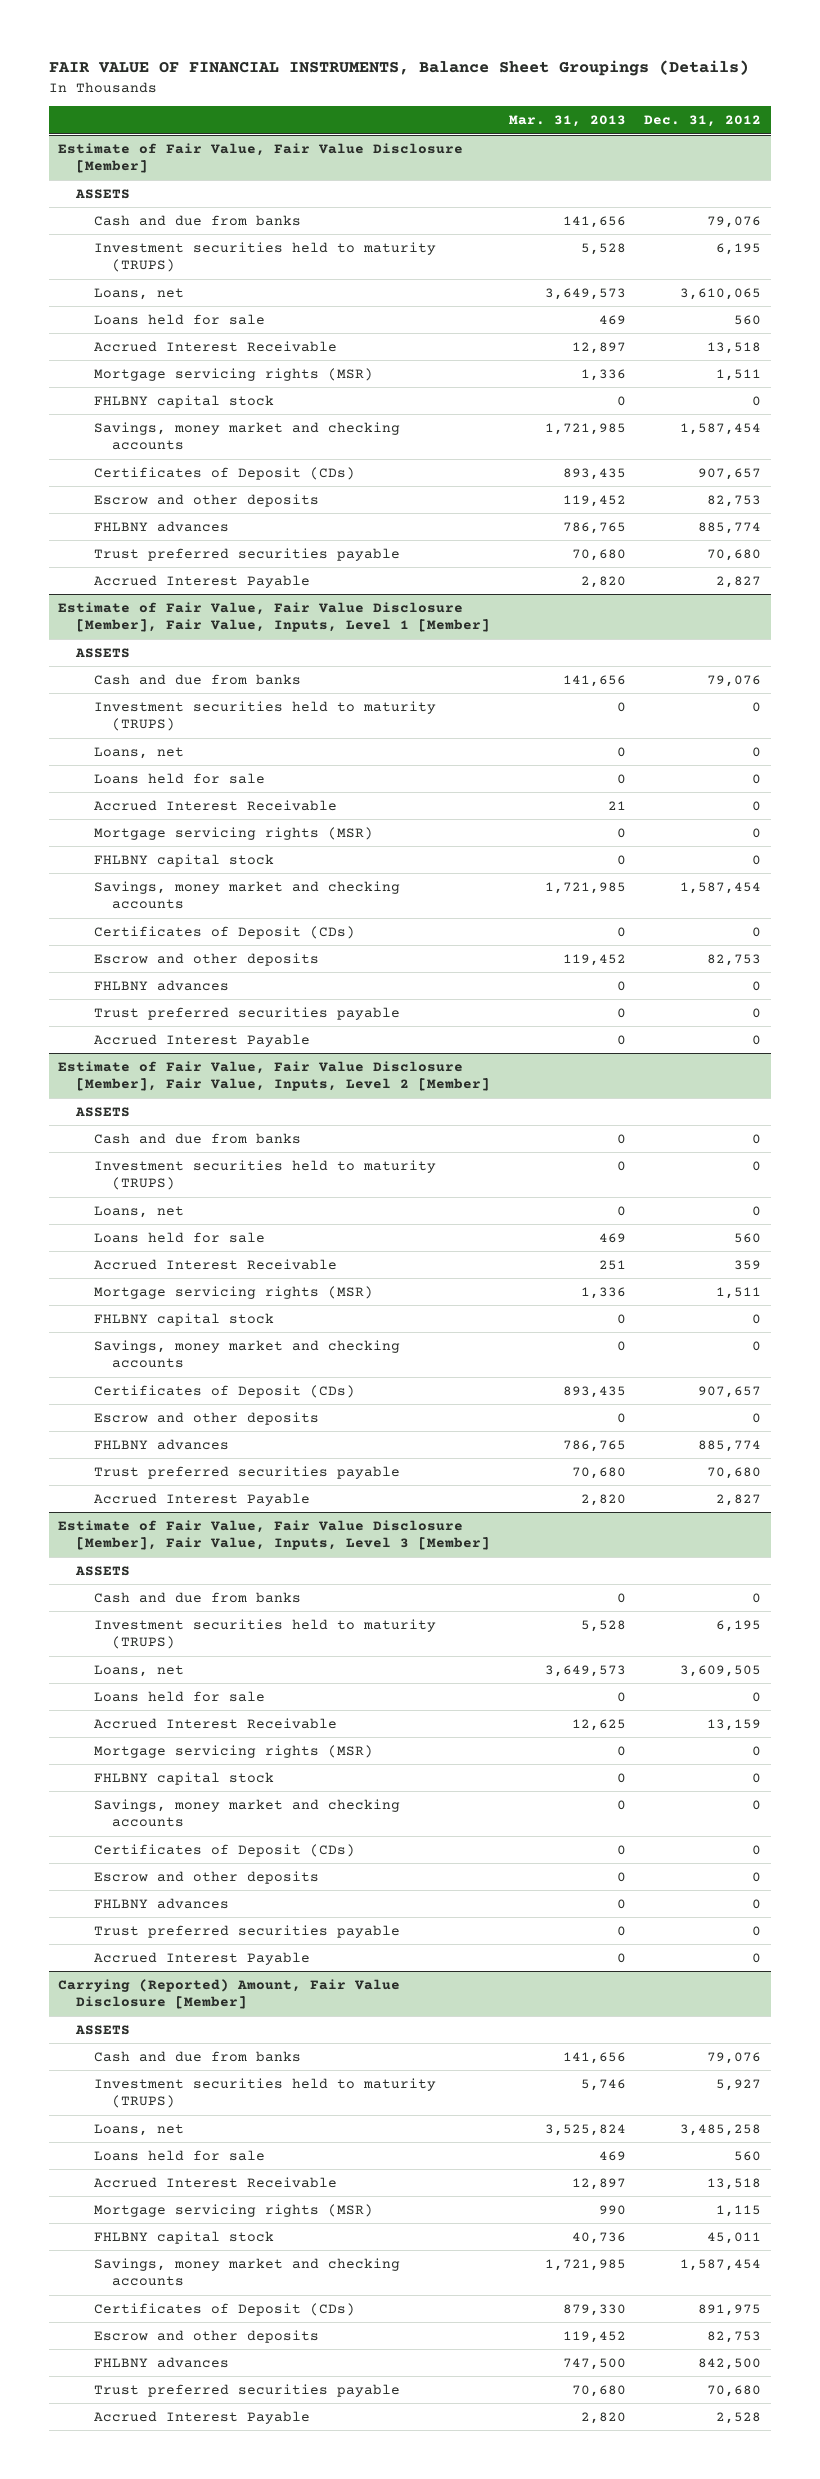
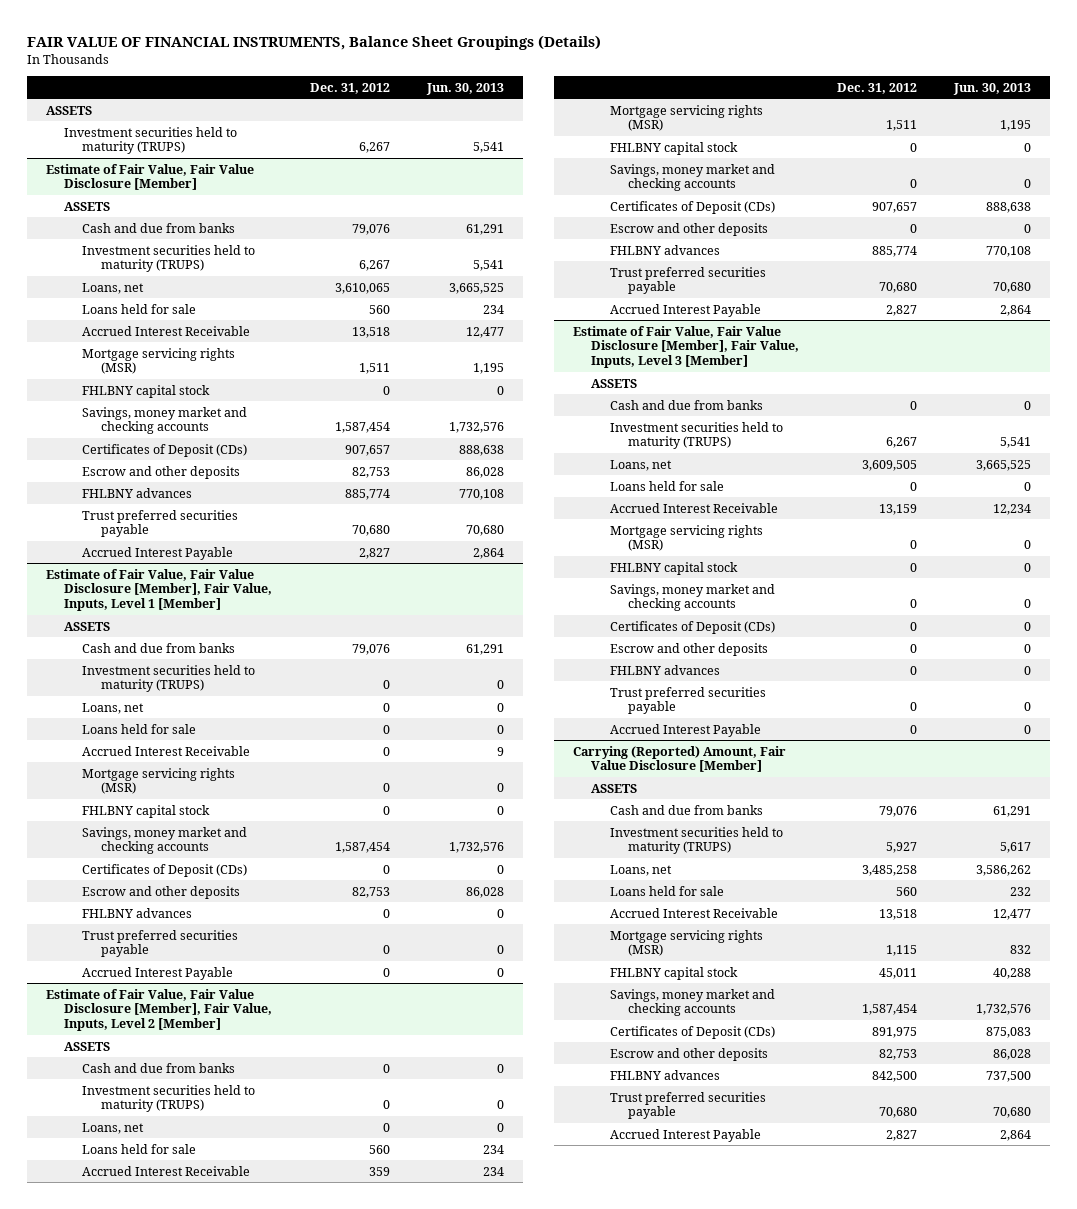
- | Mar. 31, 2013 | Dec. 31, 2012
+ | Dec. 31, 2012 | Jun. 30, 2013
+ ASSETS
+ Investment securities held to maturity (TRUPS) | 6,267 | 5,541
@ Estimate of Fair Value, Fair Value Disclosure [Member]
- Investment securities held to maturity (TRUPS) | 5,528 | 6,195
+ Investment securities held to maturity (TRUPS) | 6,267 | 5,541
@ Estimate of Fair Value, Fair Value Disclosure [Member], Fair Value, Inputs, Level 3 [Member]
- Investment securities held to maturity (TRUPS) | 5,528 | 6,195
+ Investment securities held to maturity (TRUPS) | 6,267 | 5,541
@ Carrying (Reported) Amount, Fair Value Disclosure [Member]
- Accrued Interest Payable | 2,820 | 2,528
+ Accrued Interest Payable | 2,827 | 2,864

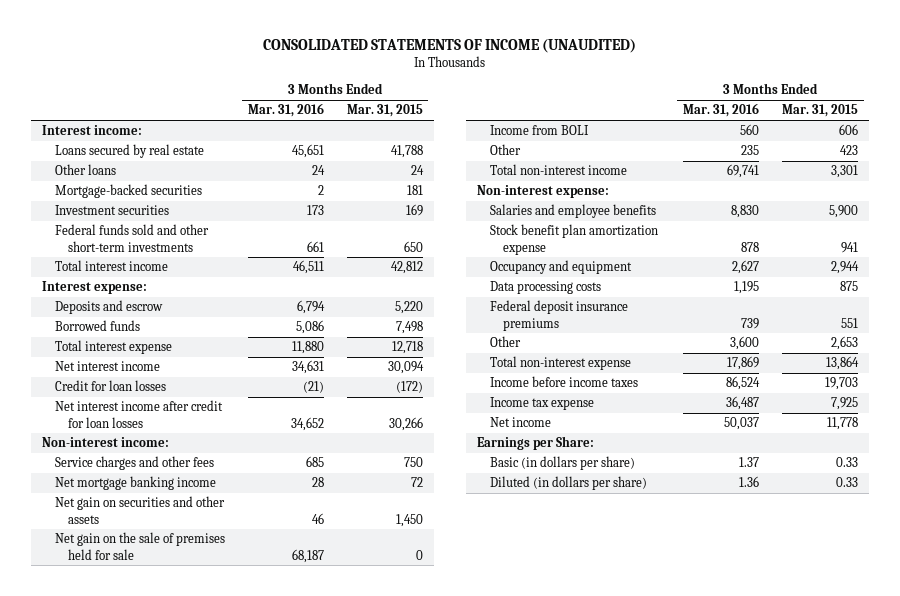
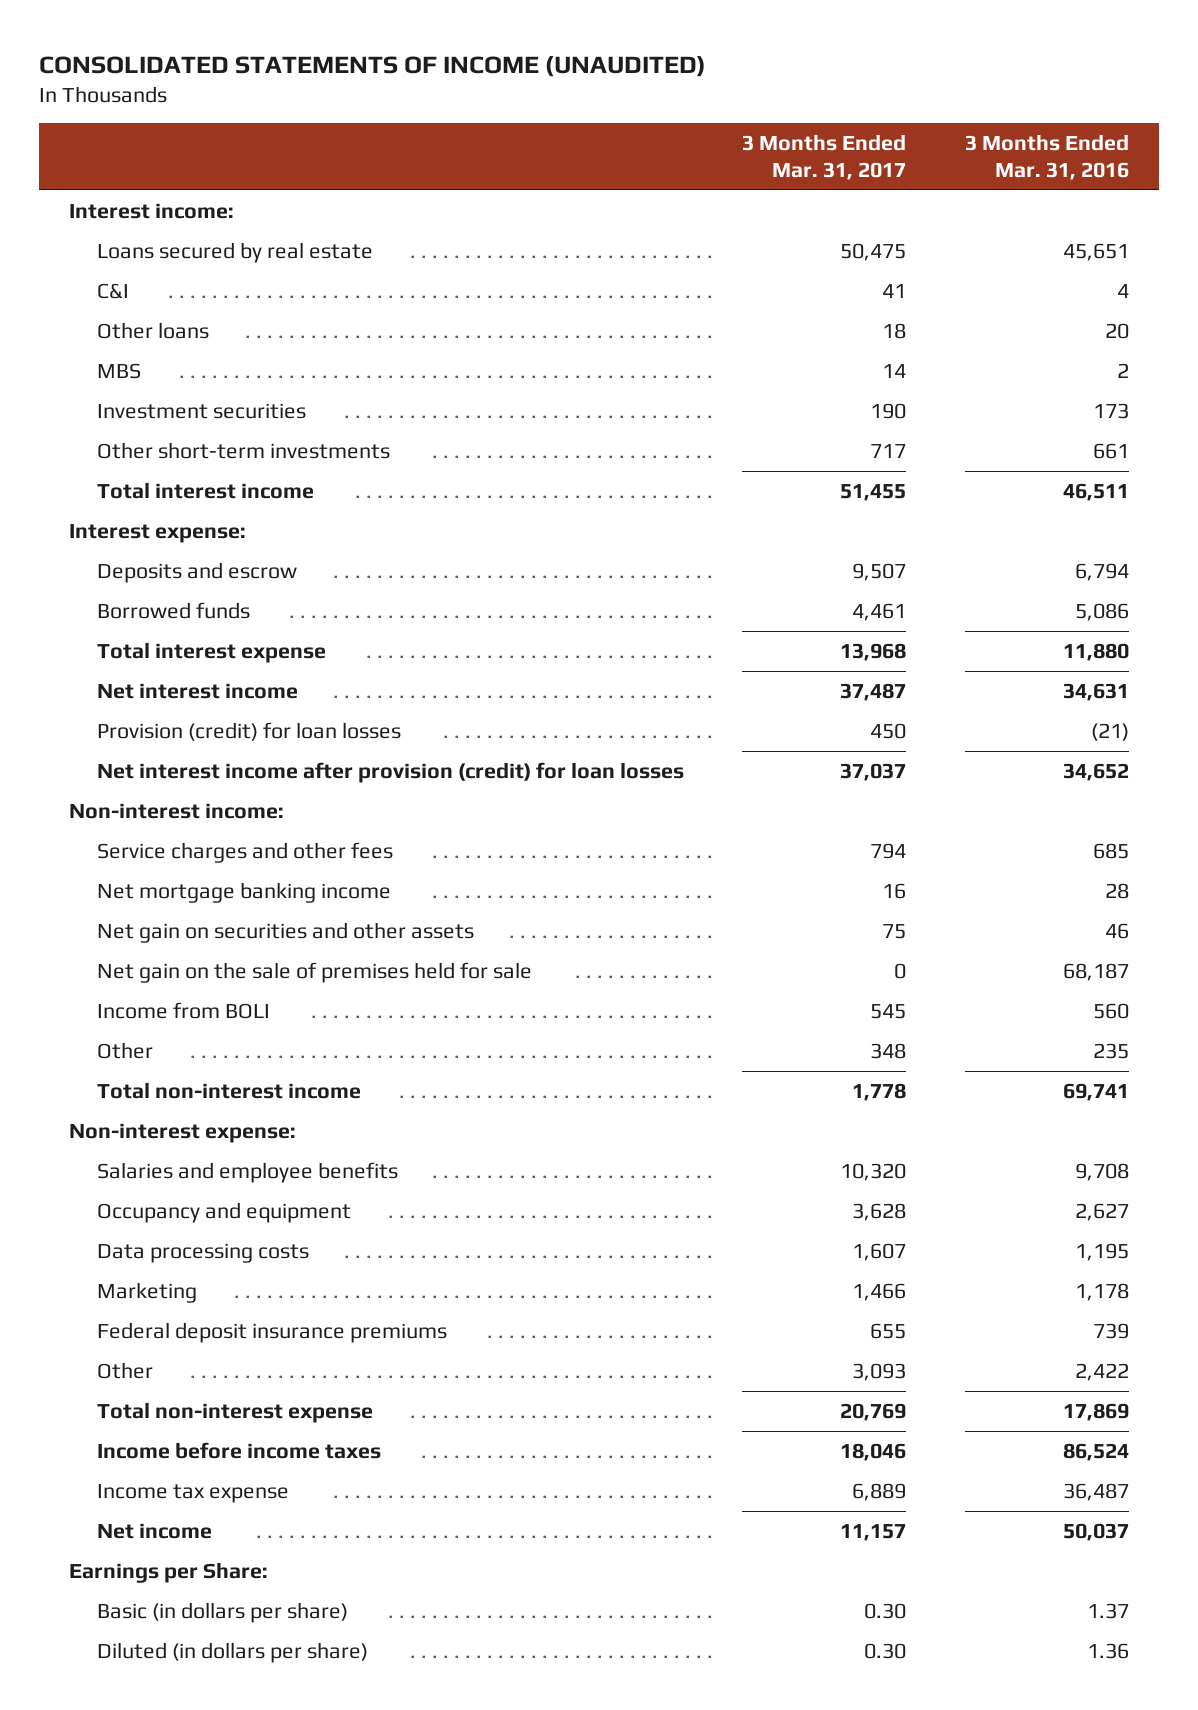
- | 3 Months Ended Mar. 31, 2016 | 3 Months Ended Mar. 31, 2015
+ | 3 Months Ended Mar. 31, 2017 | 3 Months Ended Mar. 31, 2016
- Other loans | 24 | 24
- Mortgage-backed securities | 2 | 181
+ C&I | 41 | 4
+ Other loans | 18 | 20
+ MBS | 14 | 2
- Federal funds sold and other short-term investments | 661 | 650
+ Other short-term investments | 717 | 661
- Credit for loan losses | (21) | (172)
- Net interest income after credit for loan losses | 34,652 | 30,266
+ Provision (credit) for loan losses | 450 | (21)
+ Net interest income after provision (credit) for loan losses | 37,037 | 34,652
- Salaries and employee benefits | 8,830 | 5,900
- Stock benefit plan amortization expense | 878 | 941
+ Salaries and employee benefits | 10,320 | 9,708
+ Marketing | 1,466 | 1,178
- Other | 3,600 | 2,653
+ Other | 3,093 | 2,422

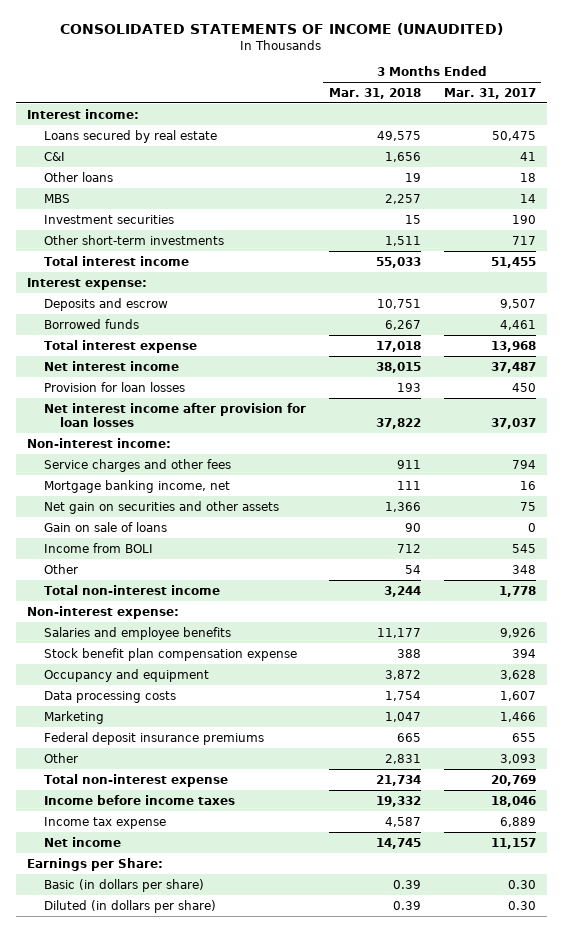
- | 3 Months Ended Mar. 31, 2017 | 3 Months Ended Mar. 31, 2016
+ | 3 Months Ended Mar. 31, 2018 | 3 Months Ended Mar. 31, 2017
- Provision (credit) for loan losses | 450 | (21)
- Net interest income after provision (credit) for loan losses | 37,037 | 34,652
+ Provision for loan losses | 193 | 450
+ Net interest income after provision for loan losses | 37,822 | 37,037
- Net mortgage banking income | 16 | 28
+ Mortgage banking income, net | 111 | 16
- Net gain on the sale of premises held for sale | 0 | 68,187
+ Gain on sale of loans | 90 | 0
- Salaries and employee benefits | 10,320 | 9,708
+ Salaries and employee benefits | 11,177 | 9,926
+ Stock benefit plan compensation expense | 388 | 394

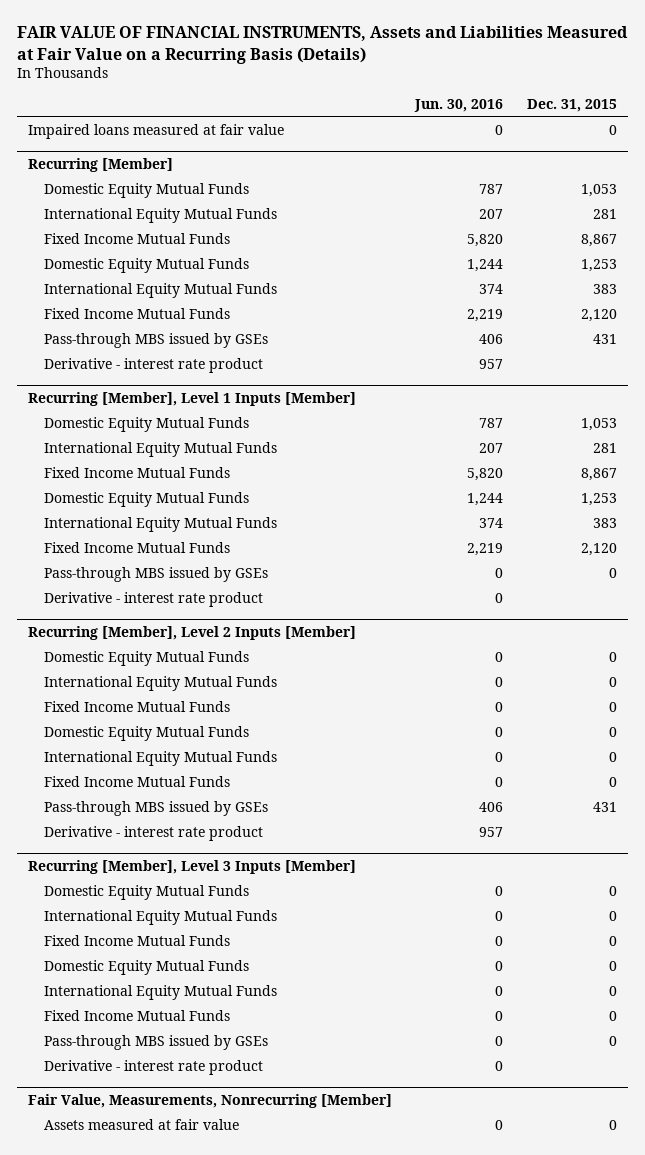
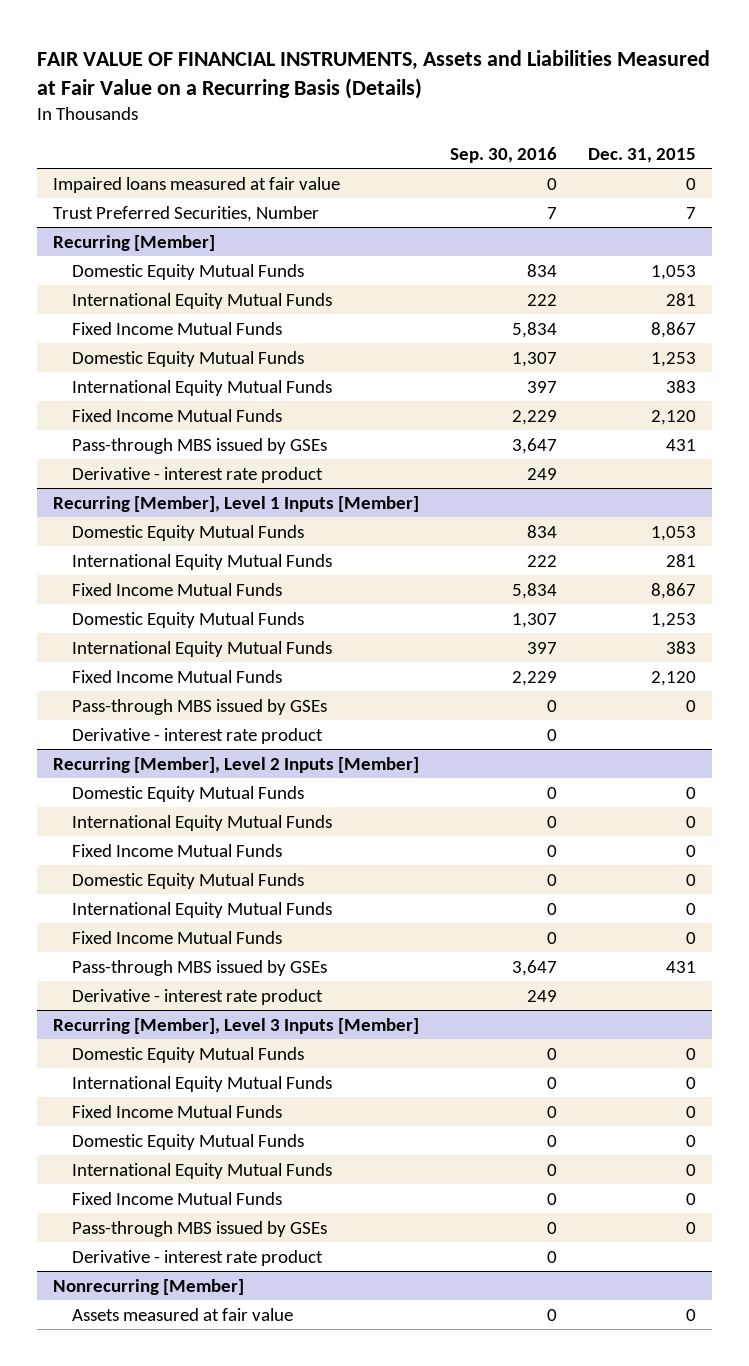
- | Jun. 30, 2016 | Dec. 31, 2015
+ | Sep. 30, 2016 | Dec. 31, 2015
+ Trust Preferred Securities, Number | 7 | 7
- Fair Value, Measurements, Nonrecurring [Member]
+ Nonrecurring [Member]

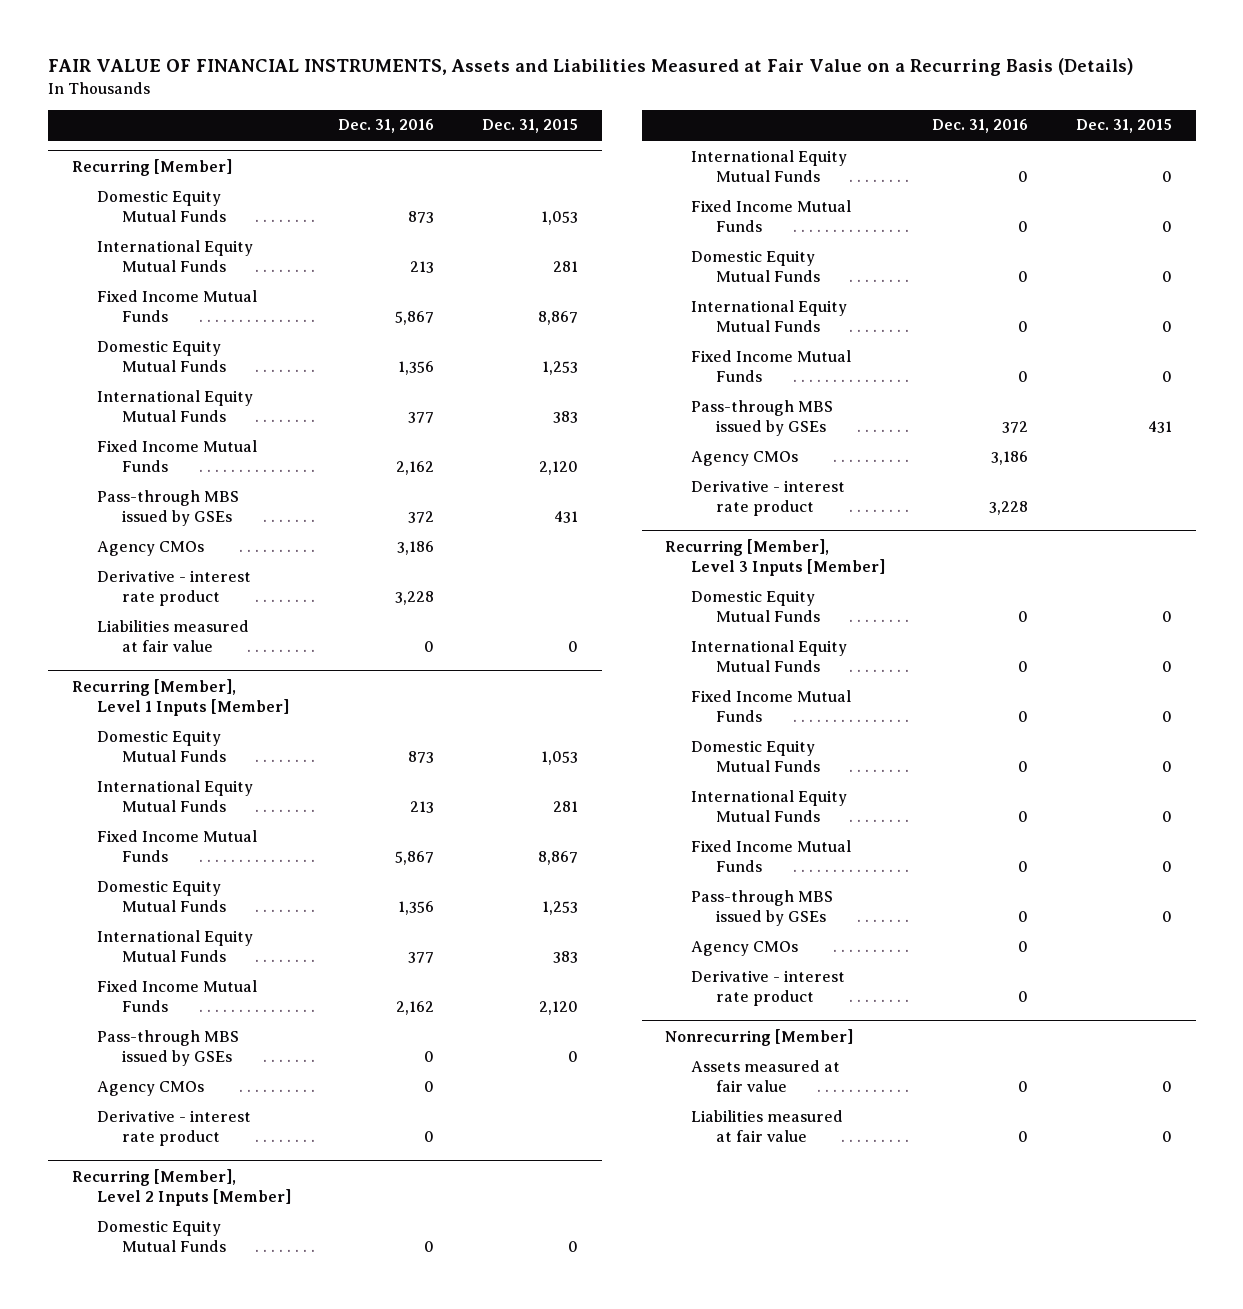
- | Sep. 30, 2016 | Dec. 31, 2015
+ | Dec. 31, 2016 | Dec. 31, 2015
- Impaired loans measured at fair value | 0 | 0
- Trust Preferred Securities, Number | 7 | 7
@ Recurring [Member]
+ Agency CMOs | 3,186 |
+ Liabilities measured at fair value | 0 | 0
@ Recurring [Member], Level 1 Inputs [Member]
+ Agency CMOs | 0 |
@ Recurring [Member], Level 2 Inputs [Member]
+ Agency CMOs | 3,186 |
@ Recurring [Member], Level 3 Inputs [Member]
+ Agency CMOs | 0 |
@ Nonrecurring [Member]
+ Liabilities measured at fair value | 0 | 0

